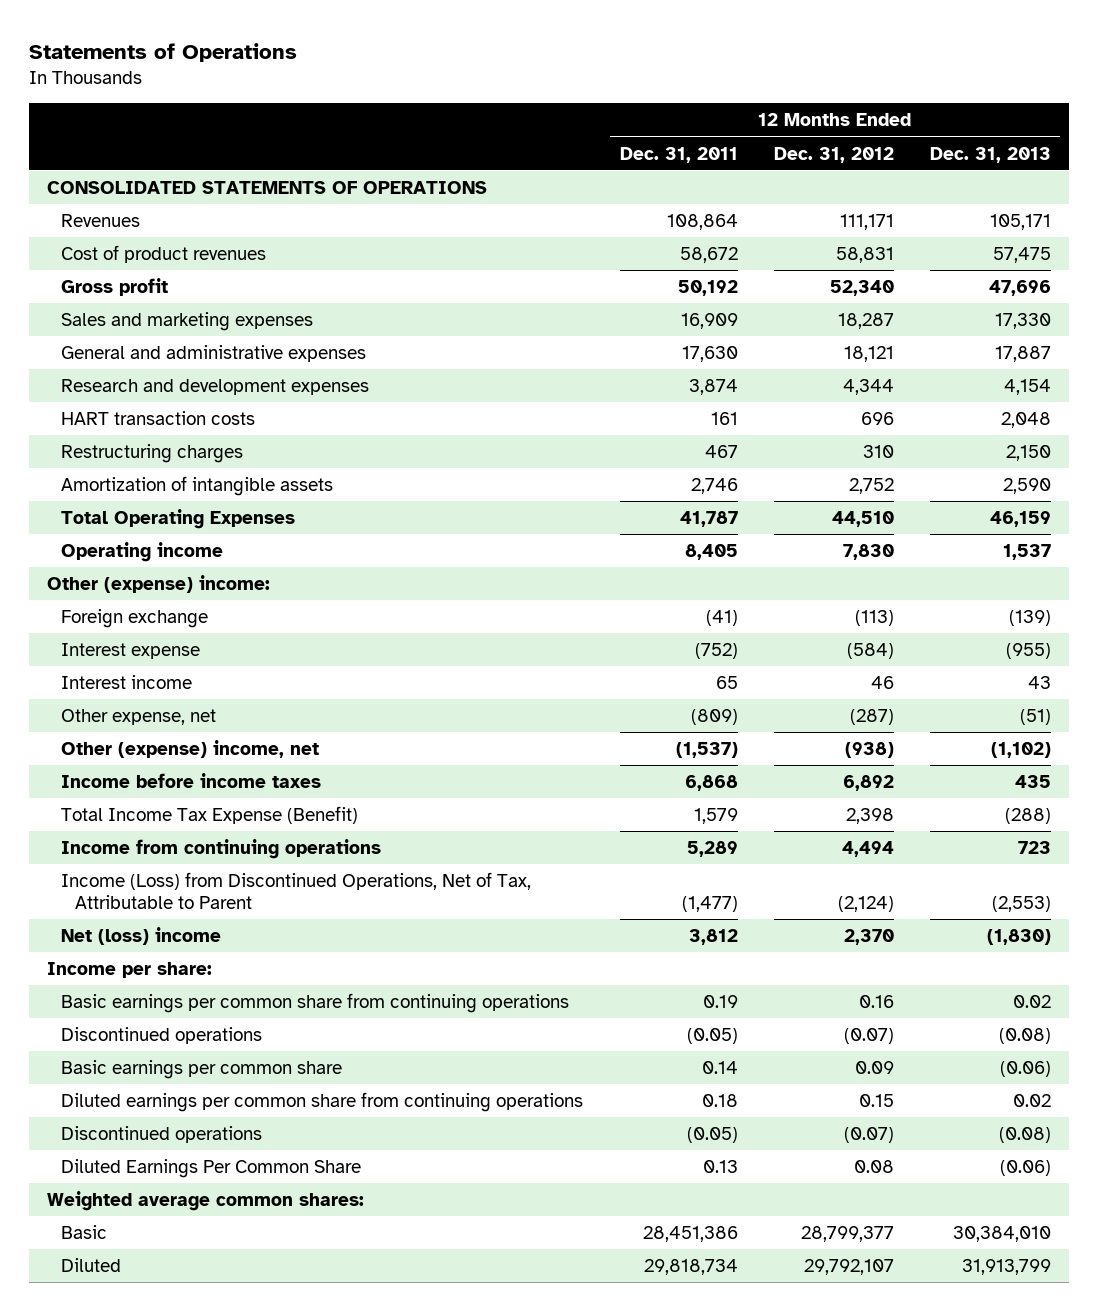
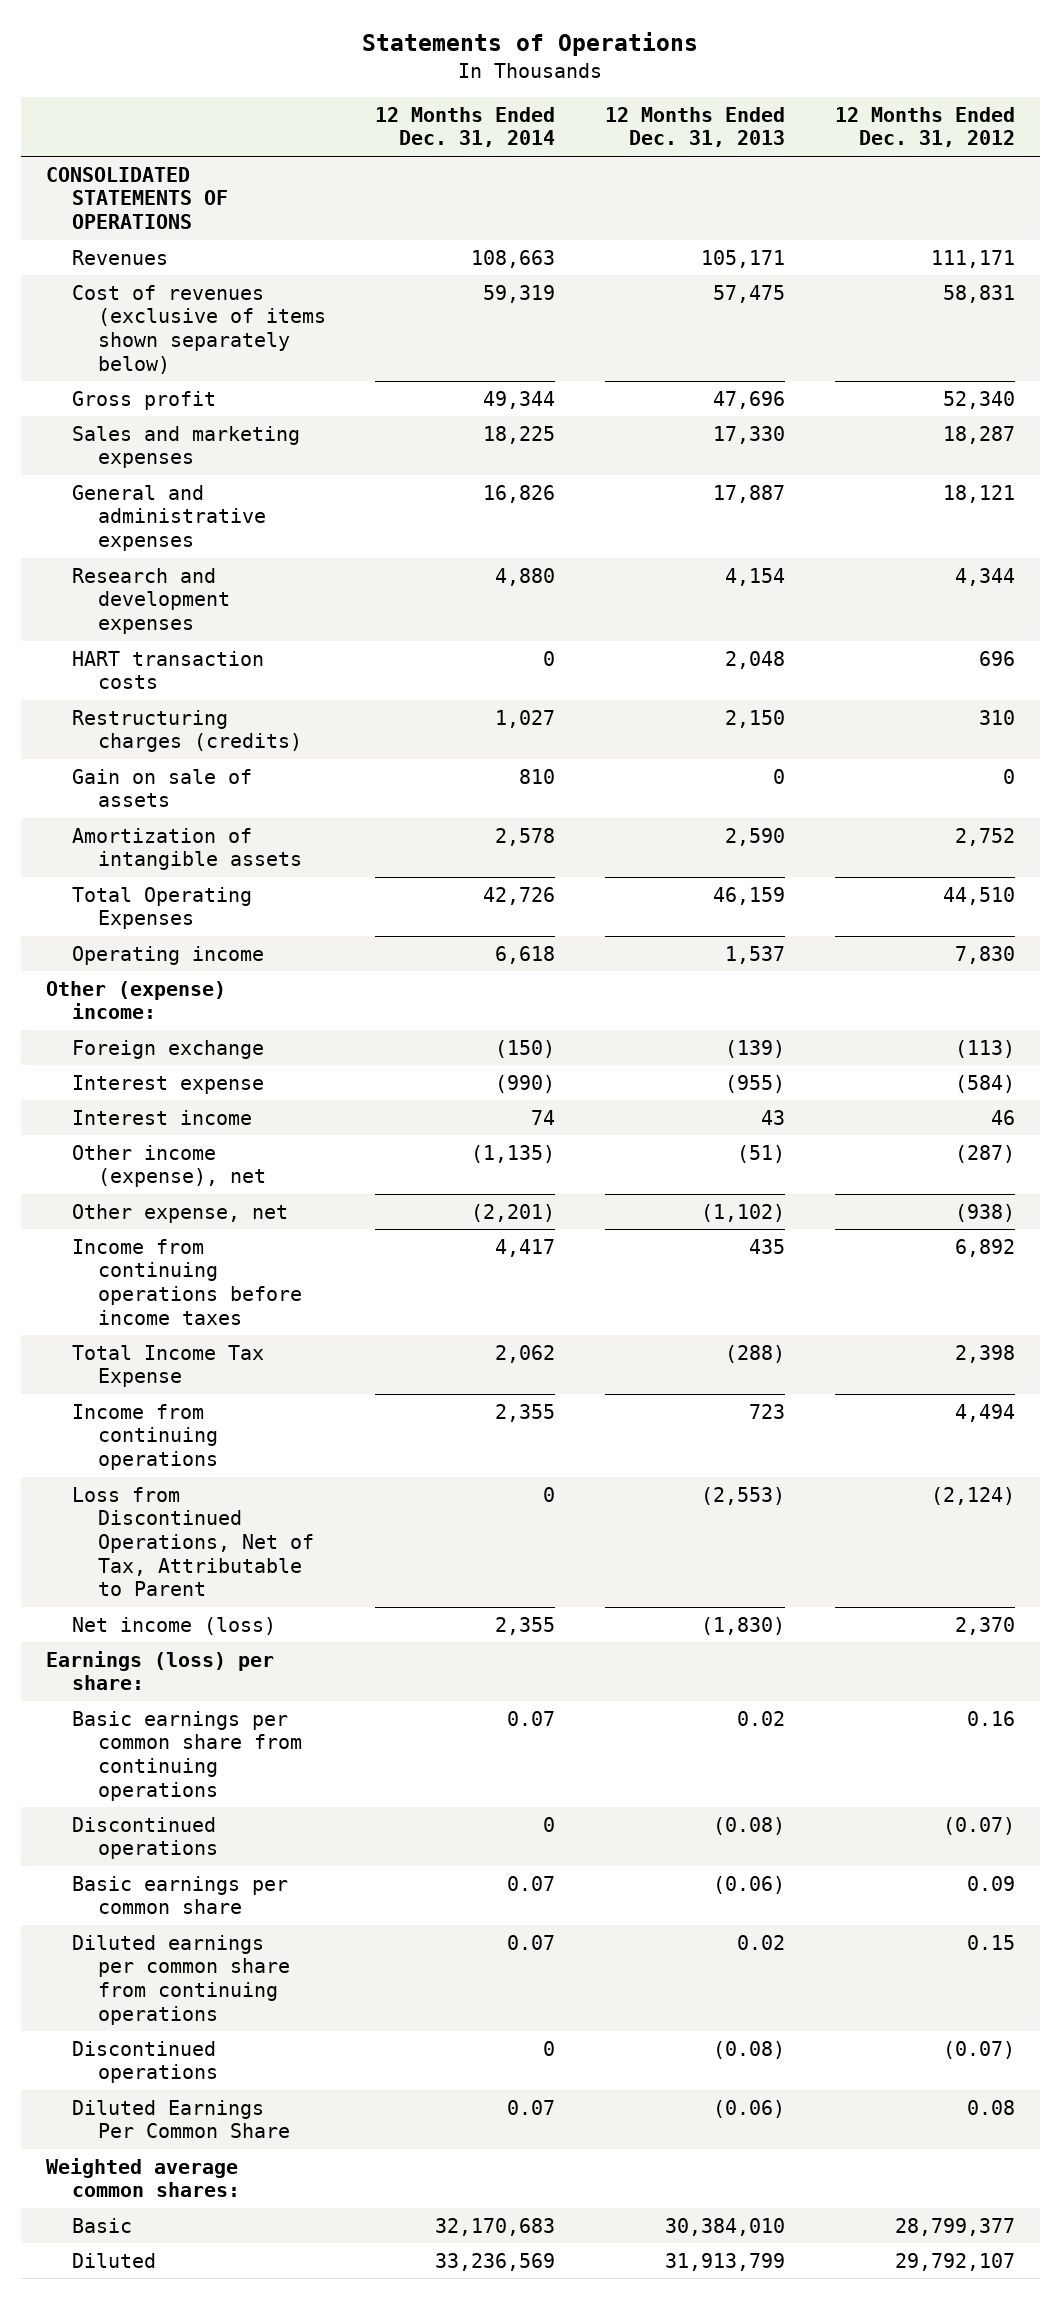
- | 12 Months Ended Dec. 31, 2011 | 12 Months Ended Dec. 31, 2012 | 12 Months Ended Dec. 31, 2013
+ | 12 Months Ended Dec. 31, 2014 | 12 Months Ended Dec. 31, 2013 | 12 Months Ended Dec. 31, 2012
- Cost of product revenues | 58,672 | 58,831 | 57,475
+ Cost of revenues (exclusive of items shown separately below) | 59,319 | 57,475 | 58,831
- Restructuring charges | 467 | 310 | 2,150
+ Restructuring charges (credits) | 1,027 | 2,150 | 310
+ Gain on sale of assets | 810 | 0 | 0
- Other expense, net | (809) | (287) | (51)
- Other (expense) income, net | (1,537) | (938) | (1,102)
- Income before income taxes | 6,868 | 6,892 | 435
- Total Income Tax Expense (Benefit) | 1,579 | 2,398 | (288)
+ Other income (expense), net | (1,135) | (51) | (287)
+ Other expense, net | (2,201) | (1,102) | (938)
+ Income from continuing operations before income taxes | 4,417 | 435 | 6,892
+ Total Income Tax Expense | 2,062 | (288) | 2,398
- Income (Loss) from Discontinued Operations, Net of Tax, Attributable to Parent | (1,477) | (2,124) | (2,553)
- Net (loss) income | 3,812 | 2,370 | (1,830)
- Income per share:
+ Loss from Discontinued Operations, Net of Tax, Attributable to Parent | 0 | (2,553) | (2,124)
+ Net income (loss) | 2,355 | (1,830) | 2,370
+ Earnings (loss) per share:

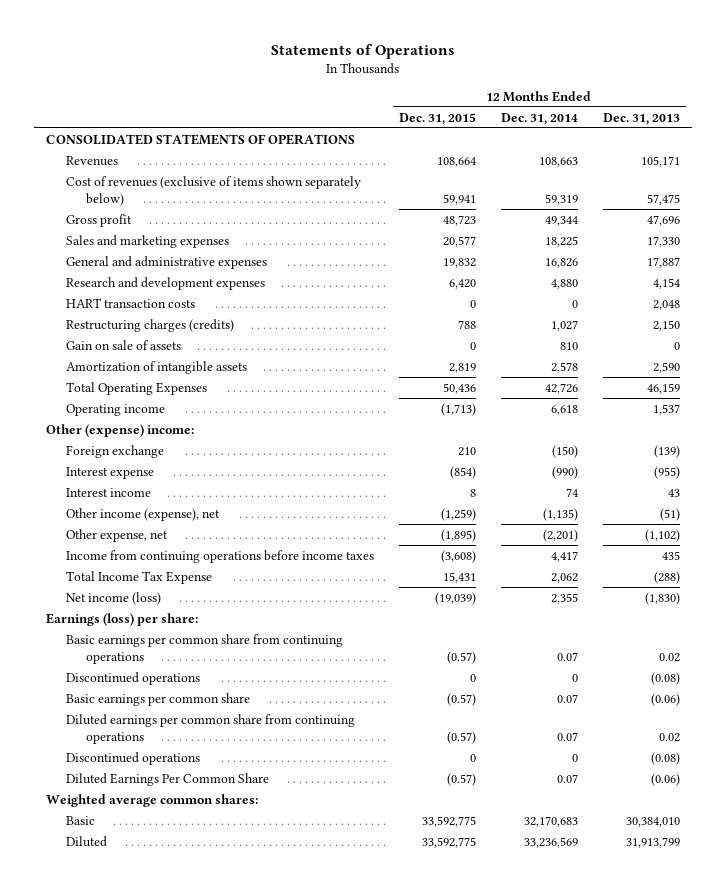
- | 12 Months Ended Dec. 31, 2014 | 12 Months Ended Dec. 31, 2013 | 12 Months Ended Dec. 31, 2012
+ | 12 Months Ended Dec. 31, 2015 | 12 Months Ended Dec. 31, 2014 | 12 Months Ended Dec. 31, 2013
- Income from continuing operations | 2,355 | 723 | 4,494
- Loss from Discontinued Operations, Net of Tax, Attributable to Parent | 0 | (2,553) | (2,124)

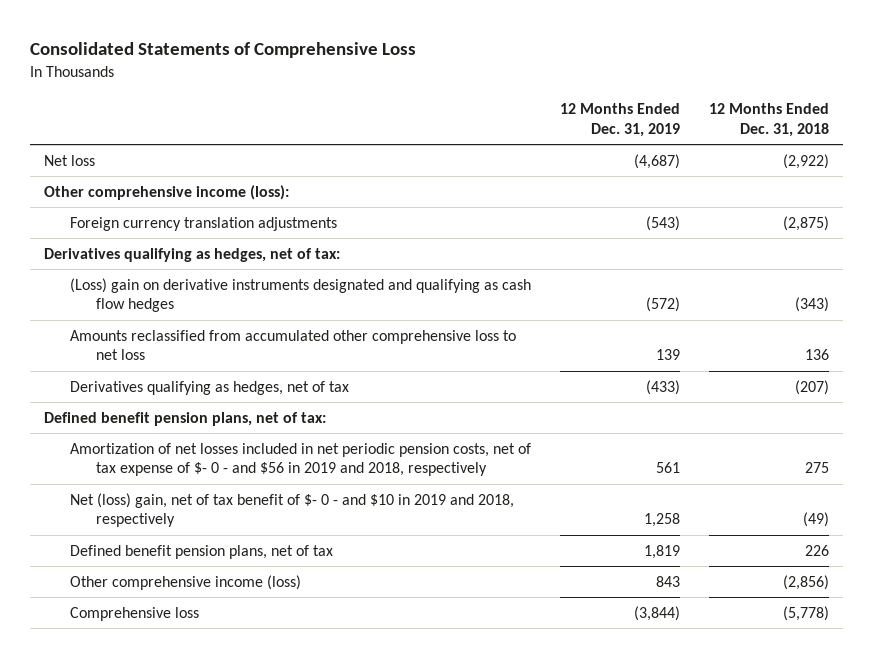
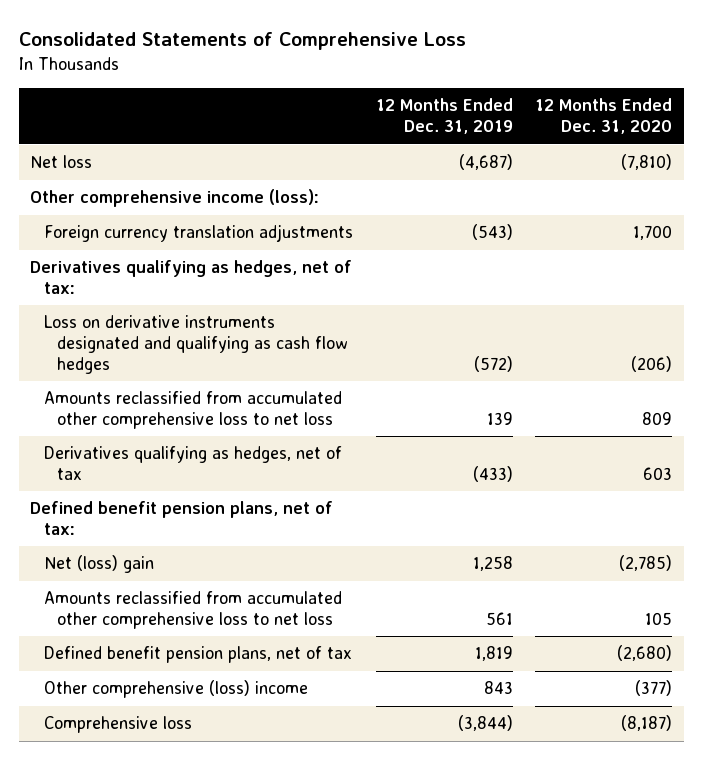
- | 12 Months Ended Dec. 31, 2019 | 12 Months Ended Dec. 31, 2018
+ | 12 Months Ended Dec. 31, 2019 | 12 Months Ended Dec. 31, 2020
- (Loss) gain on derivative instruments designated and qualifying as cash flow hedges | (572) | (343)
+ Loss on derivative instruments designated and qualifying as cash flow hedges | (572) | (206)
- Amortization of net losses included in net periodic pension costs, net of tax expense of $- 0 - and $56 in 2019 and 2018, respectively | 561 | 275
- Net (loss) gain, net of tax benefit of $- 0 - and $10 in 2019 and 2018, respectively | 1,258 | (49)
+ Net (loss) gain | 1,258 | (2,785)
+ Amounts reclassified from accumulated other comprehensive loss to net loss | 561 | 105
- Other comprehensive income (loss) | 843 | (2,856)
+ Other comprehensive (loss) income | 843 | (377)

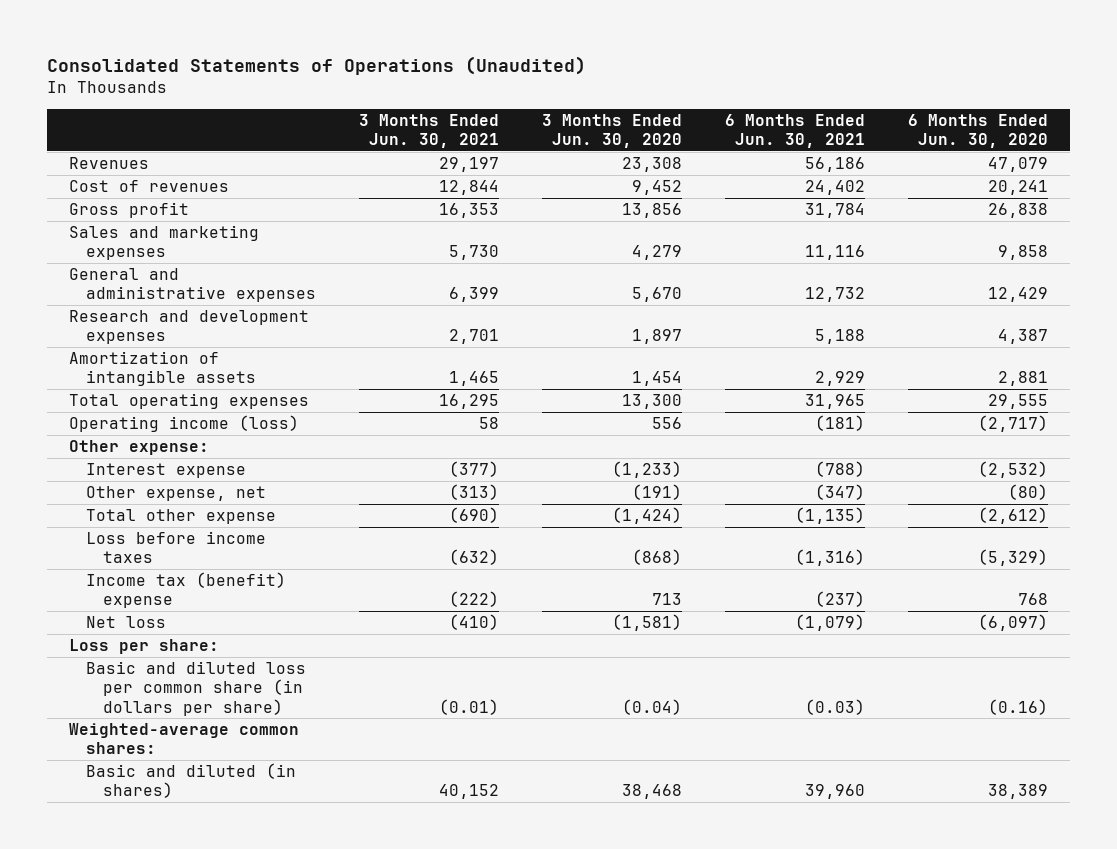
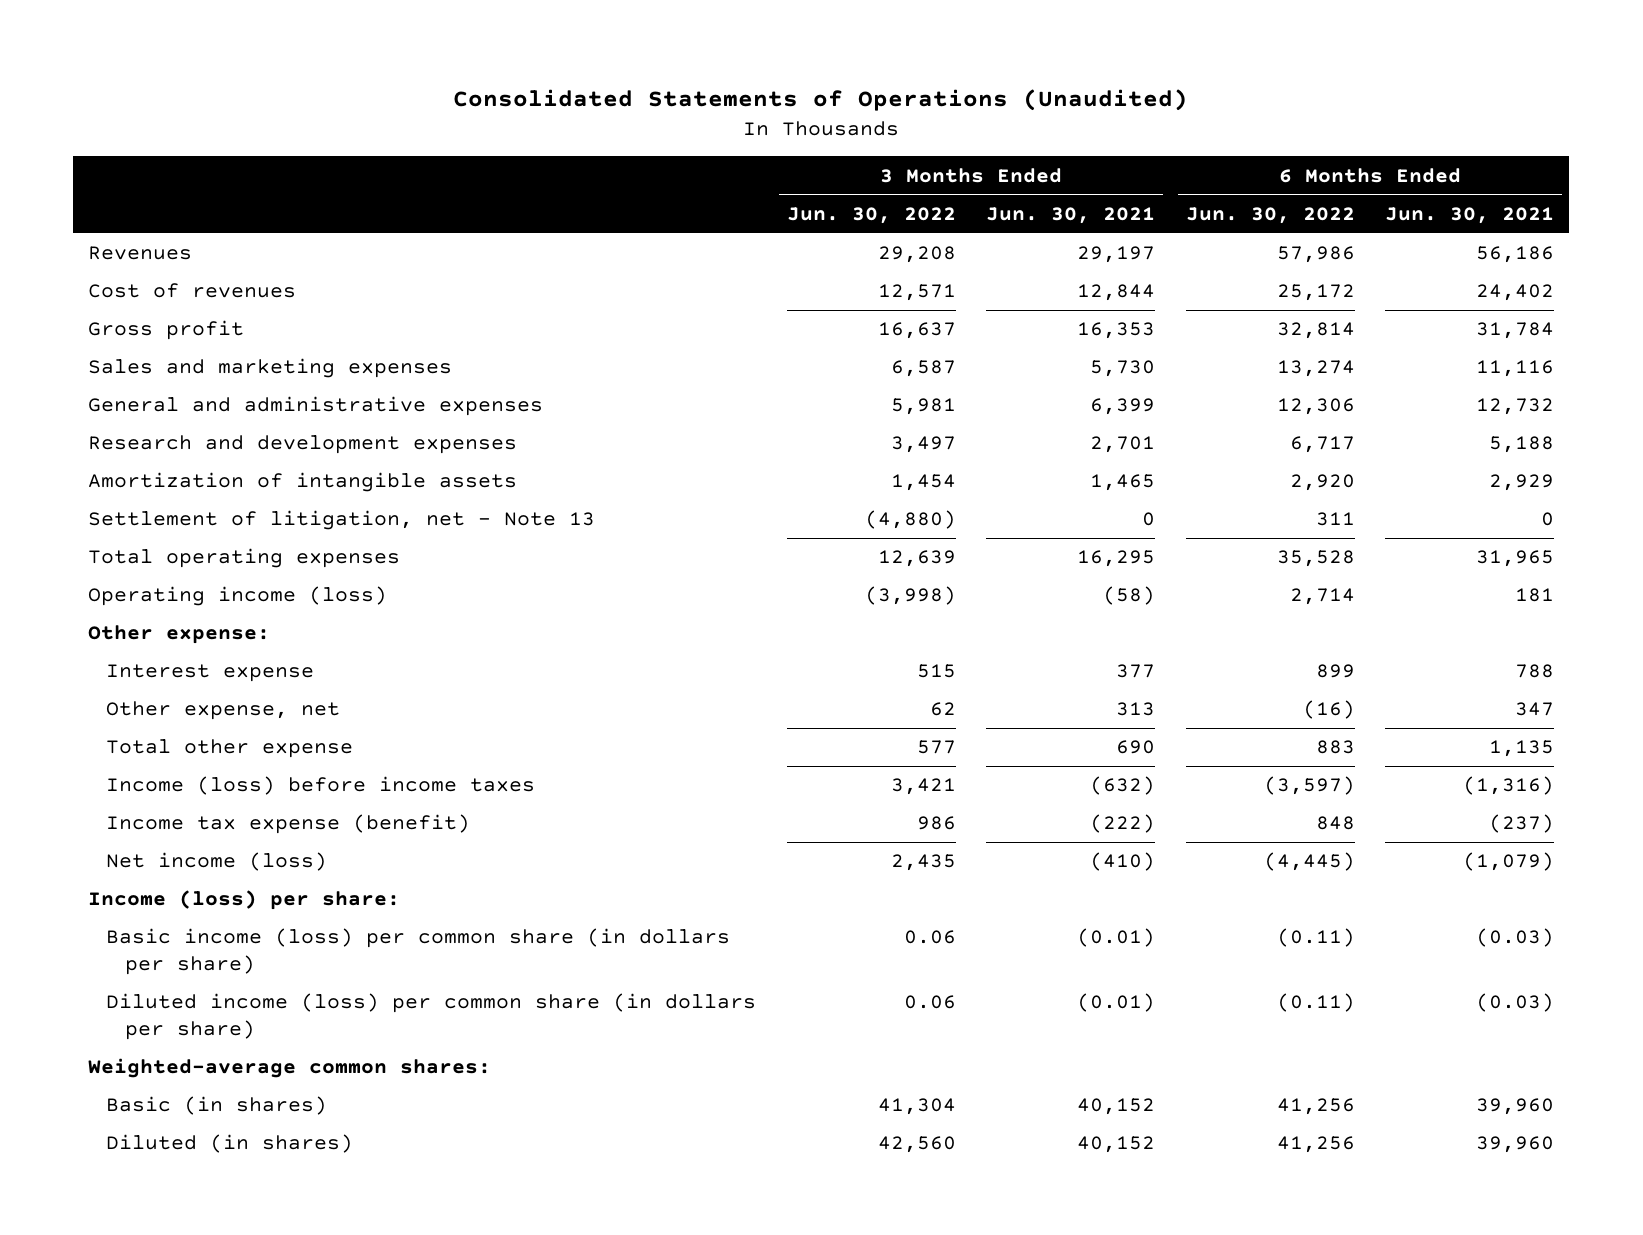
- | 3 Months Ended Jun. 30, 2021 | 3 Months Ended Jun. 30, 2020 | 6 Months Ended Jun. 30, 2021 | 6 Months Ended Jun. 30, 2020
+ | 3 Months Ended Jun. 30, 2022 | 3 Months Ended Jun. 30, 2021 | 6 Months Ended Jun. 30, 2022 | 6 Months Ended Jun. 30, 2021
+ Settlement of litigation, net - Note 13 | (4,880) | 0 | 311 | 0
- Operating income (loss) | 58 | 556 | (181) | (2,717)
+ Operating income (loss) | (3,998) | (58) | 2,714 | 181
- Interest expense | (377) | (1,233) | (788) | (2,532)
- Other expense, net | (313) | (191) | (347) | (80)
- Total other expense | (690) | (1,424) | (1,135) | (2,612)
- Loss before income taxes | (632) | (868) | (1,316) | (5,329)
- Income tax (benefit) expense | (222) | 713 | (237) | 768
- Net loss | (410) | (1,581) | (1,079) | (6,097)
- Loss per share:
- Basic and diluted loss per common share (in dollars per share) | (0.01) | (0.04) | (0.03) | (0.16)
+ Interest expense | 515 | 377 | 899 | 788
+ Other expense, net | 62 | 313 | (16) | 347
+ Total other expense | 577 | 690 | 883 | 1,135
+ Income (loss) before income taxes | 3,421 | (632) | (3,597) | (1,316)
+ Income tax expense (benefit) | 986 | (222) | 848 | (237)
+ Net income (loss) | 2,435 | (410) | (4,445) | (1,079)
+ Income (loss) per share:
+ Basic income (loss) per common share (in dollars per share) | 0.06 | (0.01) | (0.11) | (0.03)
+ Diluted income (loss) per common share (in dollars per share) | 0.06 | (0.01) | (0.11) | (0.03)
- Basic and diluted (in shares) | 40,152 | 38,468 | 39,960 | 38,389
+ Basic (in shares) | 41,304 | 40,152 | 41,256 | 39,960
+ Diluted (in shares) | 42,560 | 40,152 | 41,256 | 39,960

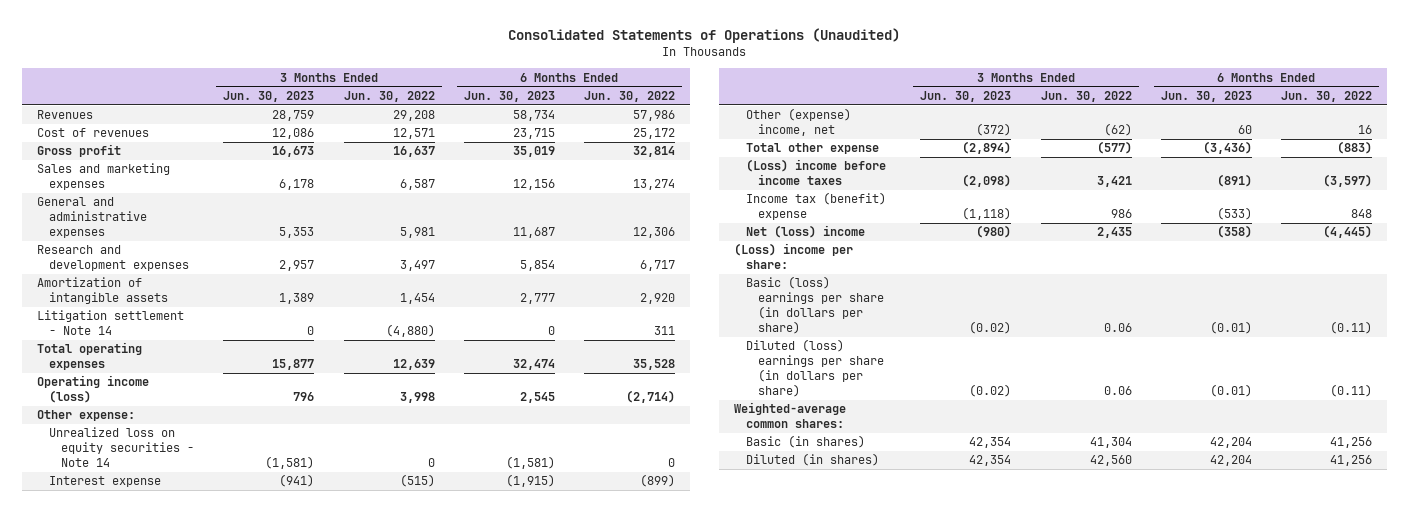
- | 3 Months Ended Jun. 30, 2022 | 3 Months Ended Jun. 30, 2021 | 6 Months Ended Jun. 30, 2022 | 6 Months Ended Jun. 30, 2021
+ | 3 Months Ended Jun. 30, 2023 | 3 Months Ended Jun. 30, 2022 | 6 Months Ended Jun. 30, 2023 | 6 Months Ended Jun. 30, 2022
- Settlement of litigation, net - Note 13 | (4,880) | 0 | 311 | 0
+ Litigation settlement - Note 14 | 0 | (4,880) | 0 | 311
- Operating income (loss) | (3,998) | (58) | 2,714 | 181
+ Operating income (loss) | 796 | 3,998 | 2,545 | (2,714)
- Interest expense | 515 | 377 | 899 | 788
- Other expense, net | 62 | 313 | (16) | 347
- Total other expense | 577 | 690 | 883 | 1,135
- Income (loss) before income taxes | 3,421 | (632) | (3,597) | (1,316)
- Income tax expense (benefit) | 986 | (222) | 848 | (237)
- Net income (loss) | 2,435 | (410) | (4,445) | (1,079)
- Income (loss) per share:
- Basic income (loss) per common share (in dollars per share) | 0.06 | (0.01) | (0.11) | (0.03)
- Diluted income (loss) per common share (in dollars per share) | 0.06 | (0.01) | (0.11) | (0.03)
+ Unrealized loss on equity securities - Note 14 | (1,581) | 0 | (1,581) | 0
+ Interest expense | (941) | (515) | (1,915) | (899)
+ Other (expense) income, net | (372) | (62) | 60 | 16
+ Total other expense | (2,894) | (577) | (3,436) | (883)
+ (Loss) income before income taxes | (2,098) | 3,421 | (891) | (3,597)
+ Income tax (benefit) expense | (1,118) | 986 | (533) | 848
+ Net (loss) income | (980) | 2,435 | (358) | (4,445)
+ (Loss) income per share:
+ Basic (loss) earnings per share (in dollars per share) | (0.02) | 0.06 | (0.01) | (0.11)
+ Diluted (loss) earnings per share (in dollars per share) | (0.02) | 0.06 | (0.01) | (0.11)

